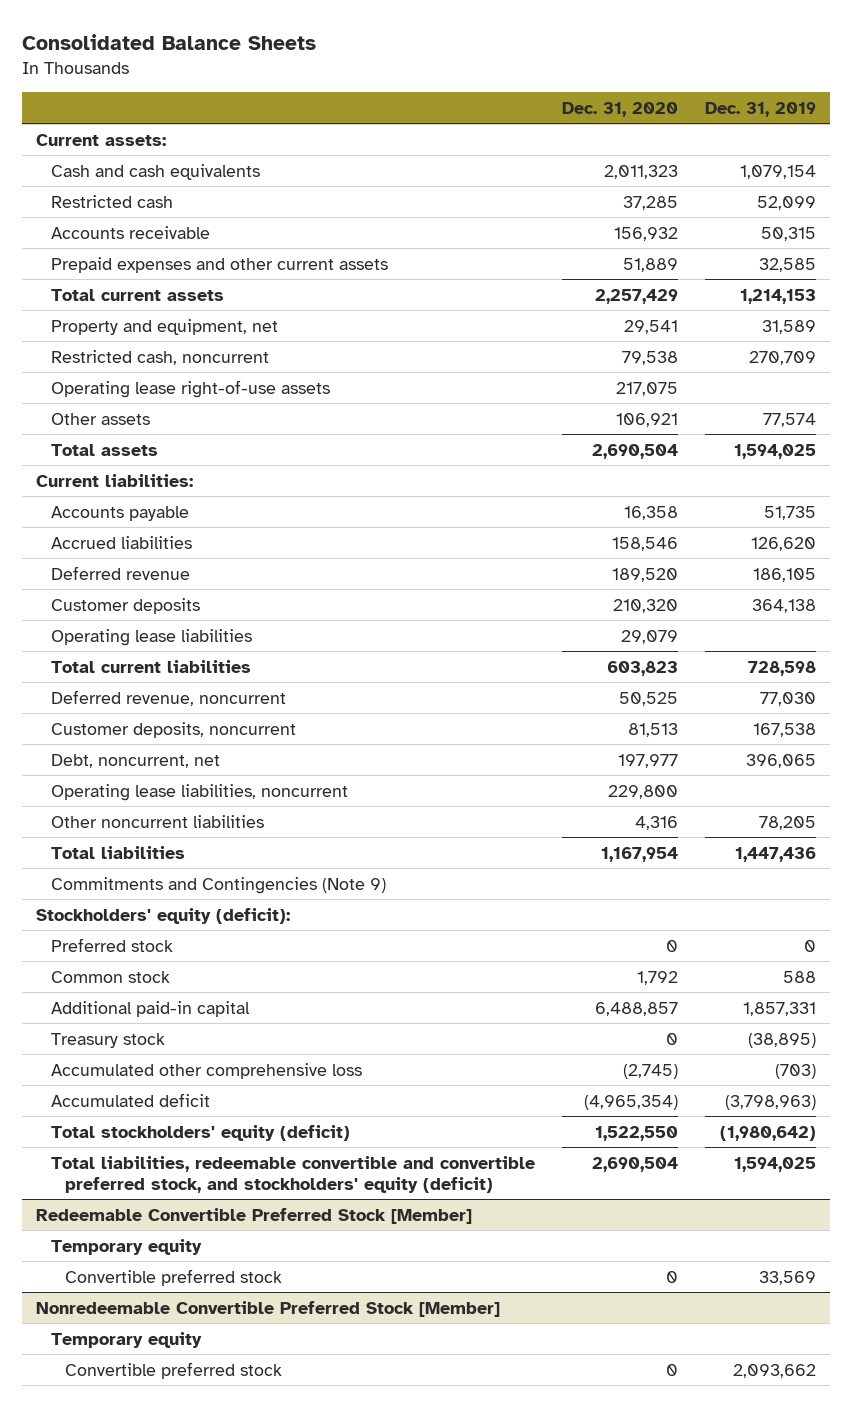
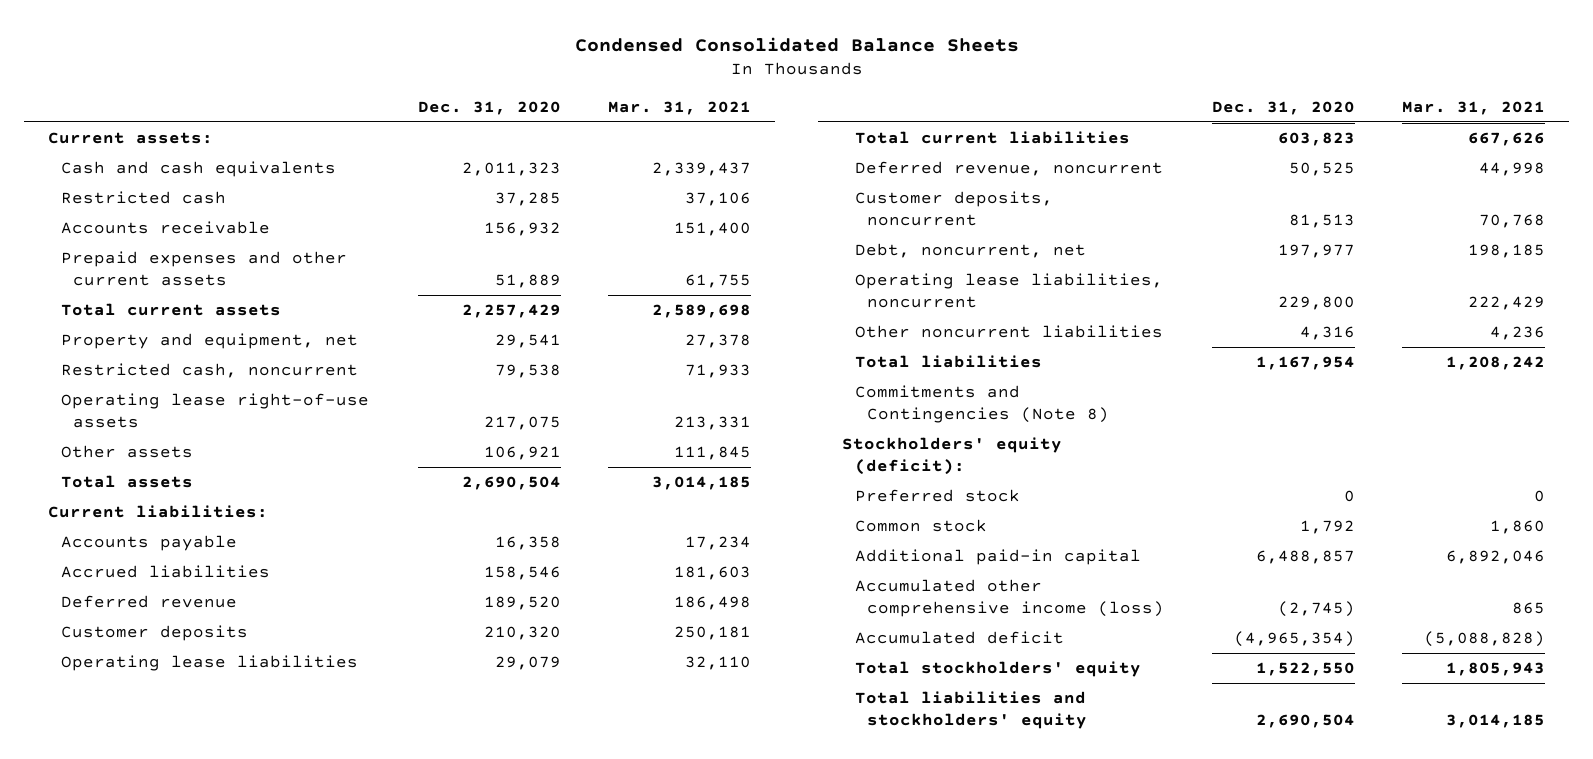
- Consolidated Balance Sheets
+ Condensed Consolidated Balance Sheets
- | Dec. 31, 2020 | Dec. 31, 2019
+ | Dec. 31, 2020 | Mar. 31, 2021
- Commitments and Contingencies (Note 9)
+ Commitments and Contingencies (Note 8)
- Treasury stock | 0 | (38,895)
- Accumulated other comprehensive loss | (2,745) | (703)
+ Accumulated other comprehensive income (loss) | (2,745) | 865
- Total stockholders' equity (deficit) | 1,522,550 | (1,980,642)
- Total liabilities, redeemable convertible and convertible preferred stock, and stockholders' equity (deficit) | 2,690,504 | 1,594,025
- Redeemable Convertible Preferred Stock [Member]
- Temporary equity
- Convertible preferred stock | 0 | 33,569
- Nonredeemable Convertible Preferred Stock [Member]
- Temporary equity
- Convertible preferred stock | 0 | 2,093,662
+ Total stockholders' equity | 1,522,550 | 1,805,943
+ Total liabilities and stockholders' equity | 2,690,504 | 3,014,185

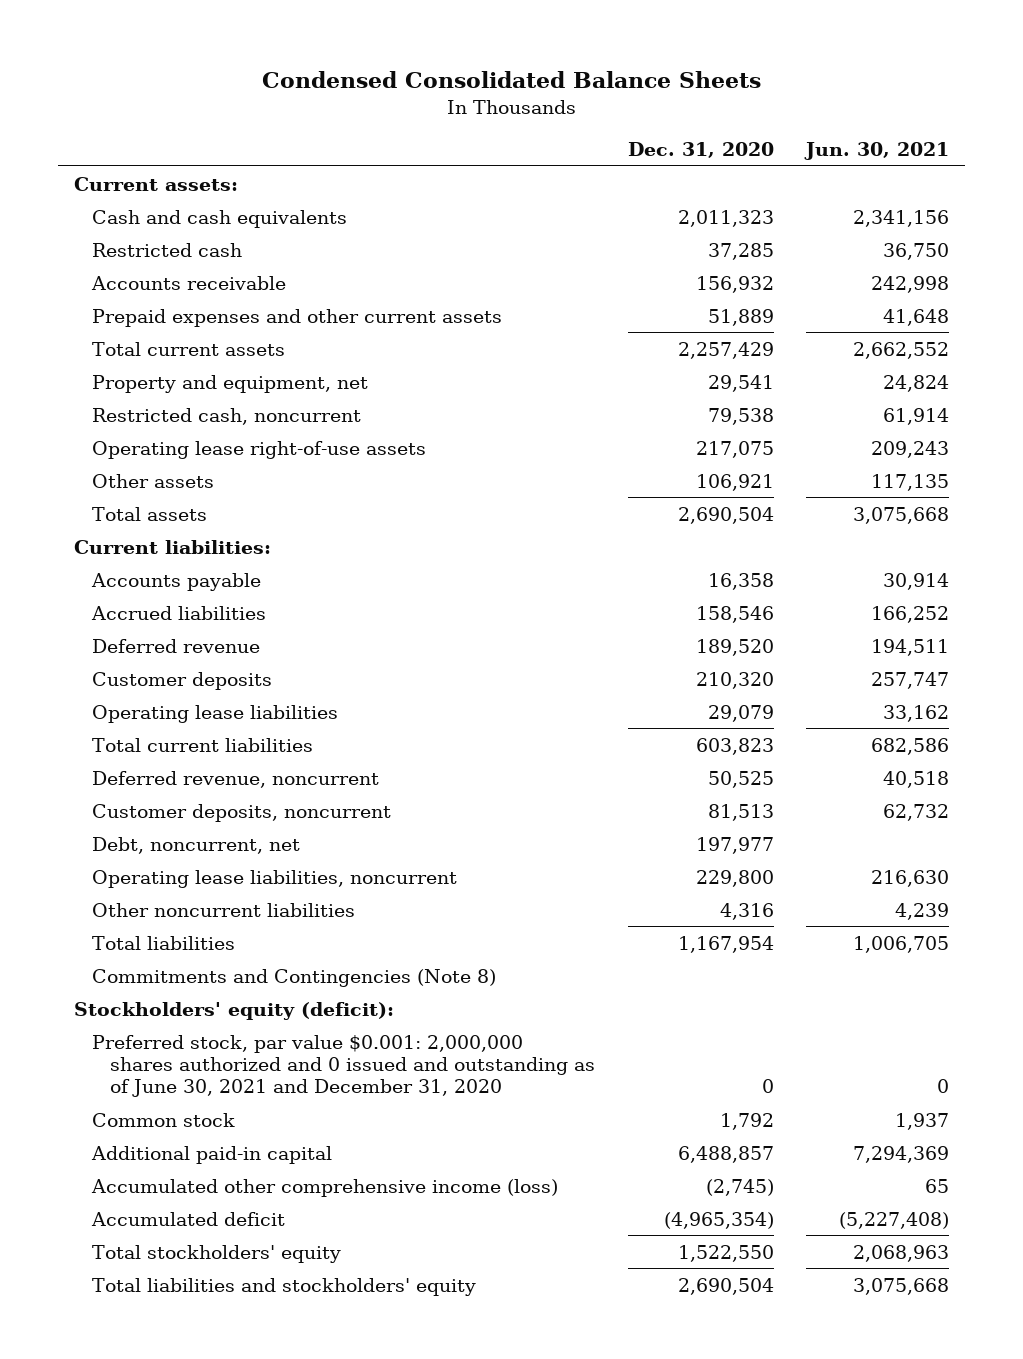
- | Dec. 31, 2020 | Mar. 31, 2021
+ | Dec. 31, 2020 | Jun. 30, 2021
- Preferred stock | 0 | 0
+ Preferred stock, par value $0.001: 2,000,000 shares authorized and 0 issued and outstanding as of June 30, 2021 and December 31, 2020 | 0 | 0

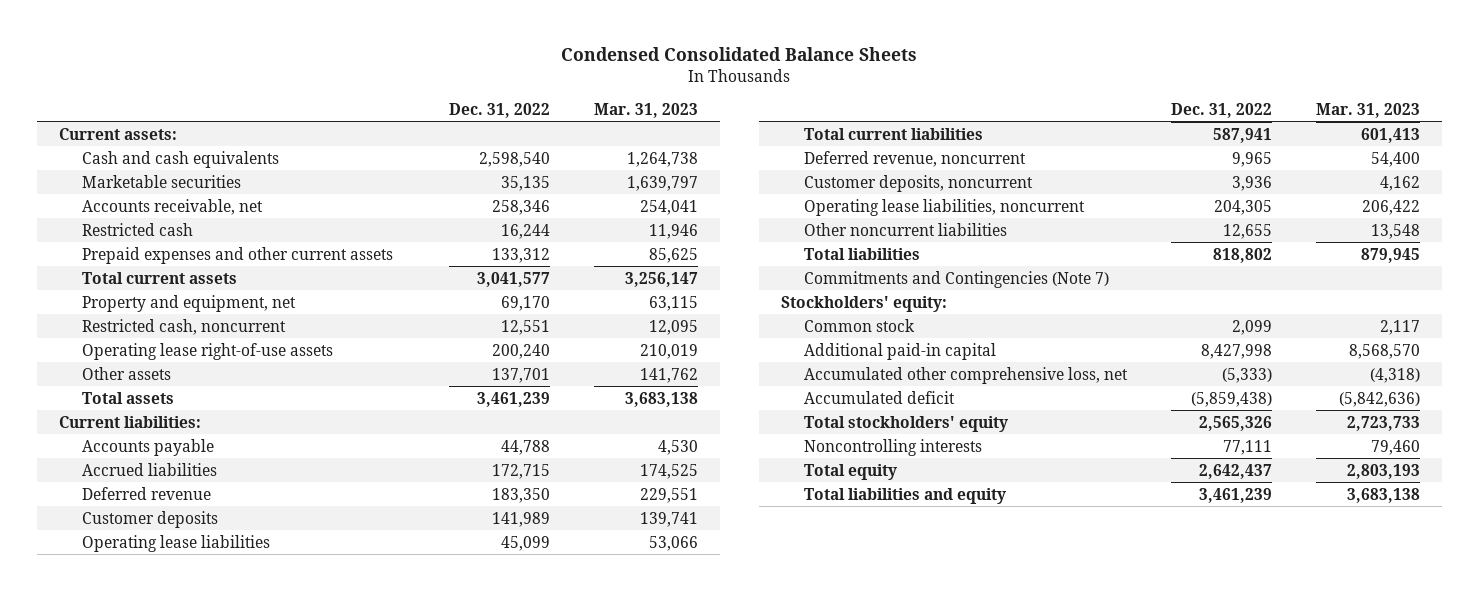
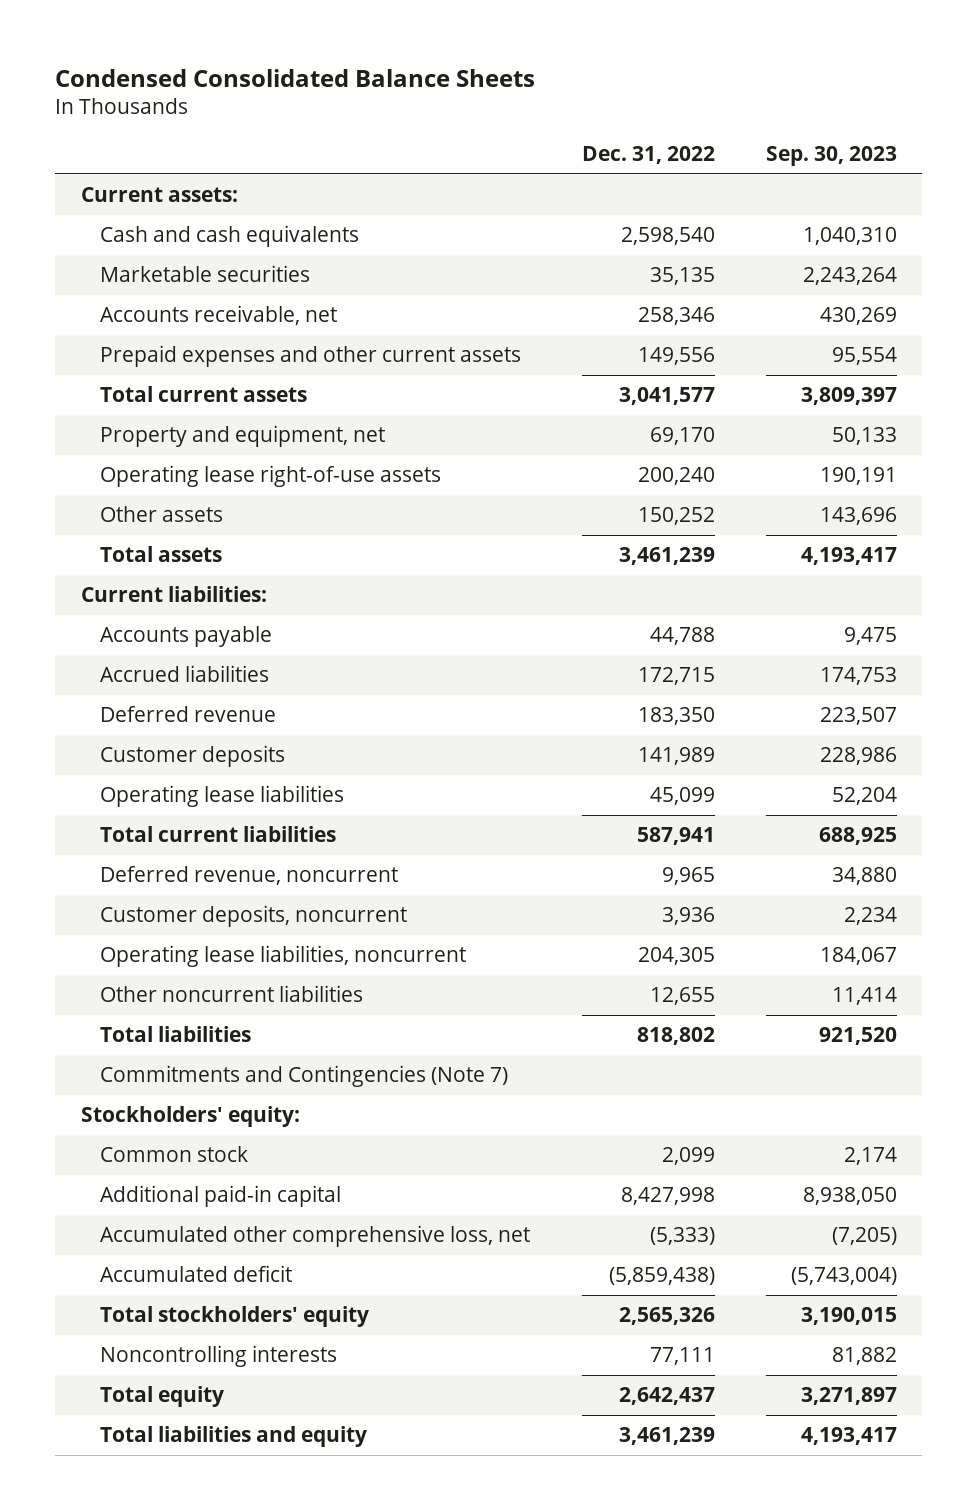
- | Dec. 31, 2022 | Mar. 31, 2023
+ | Dec. 31, 2022 | Sep. 30, 2023
- Restricted cash | 16,244 | 11,946
- Prepaid expenses and other current assets | 133,312 | 85,625
+ Prepaid expenses and other current assets | 149,556 | 95,554
- Restricted cash, noncurrent | 12,551 | 12,095
- Other assets | 137,701 | 141,762
+ Other assets | 150,252 | 143,696

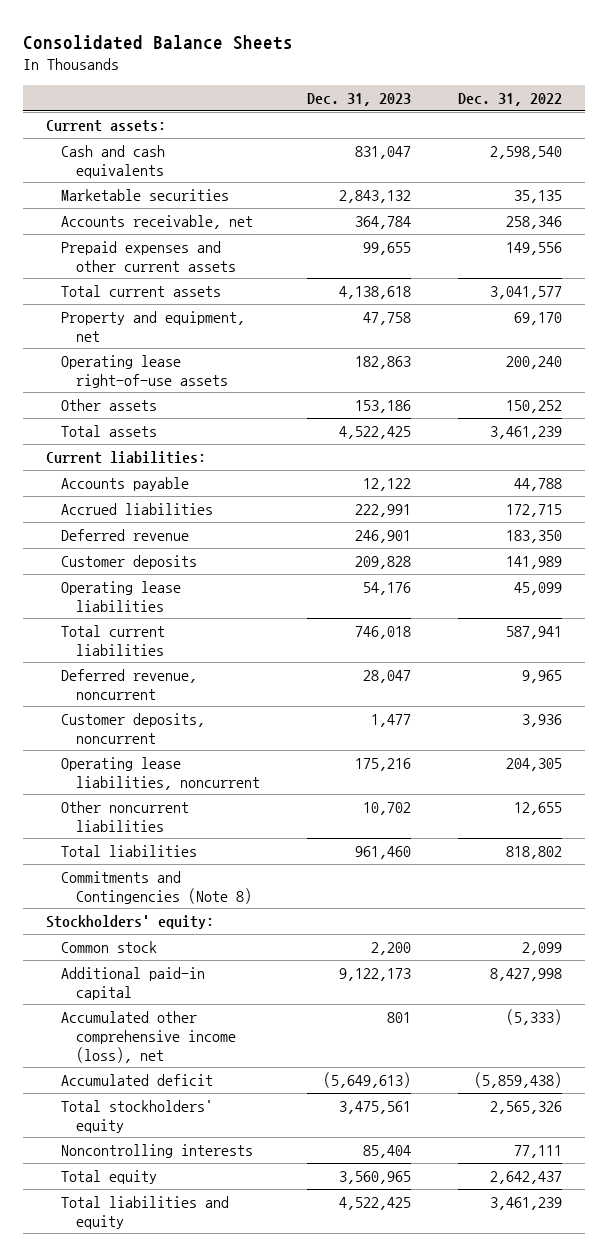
- Condensed Consolidated Balance Sheets
+ Consolidated Balance Sheets
- | Dec. 31, 2022 | Sep. 30, 2023
+ | Dec. 31, 2023 | Dec. 31, 2022
- Commitments and Contingencies (Note 7)
+ Commitments and Contingencies (Note 8)
- Accumulated other comprehensive loss, net | (5,333) | (7,205)
+ Accumulated other comprehensive income (loss), net | 801 | (5,333)

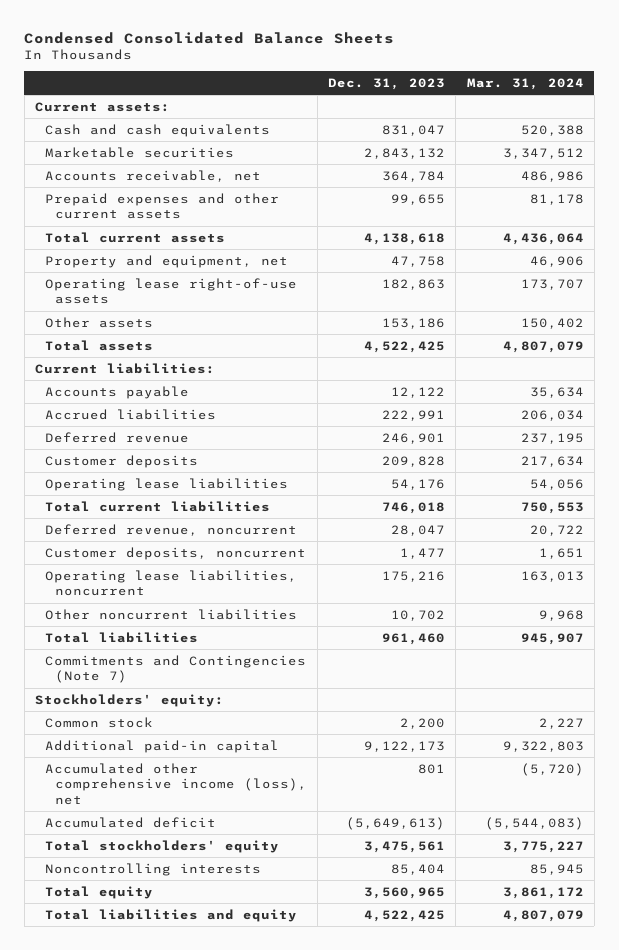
- Consolidated Balance Sheets
+ Condensed Consolidated Balance Sheets
- | Dec. 31, 2023 | Dec. 31, 2022
+ | Dec. 31, 2023 | Mar. 31, 2024
- Commitments and Contingencies (Note 8)
+ Commitments and Contingencies (Note 7)

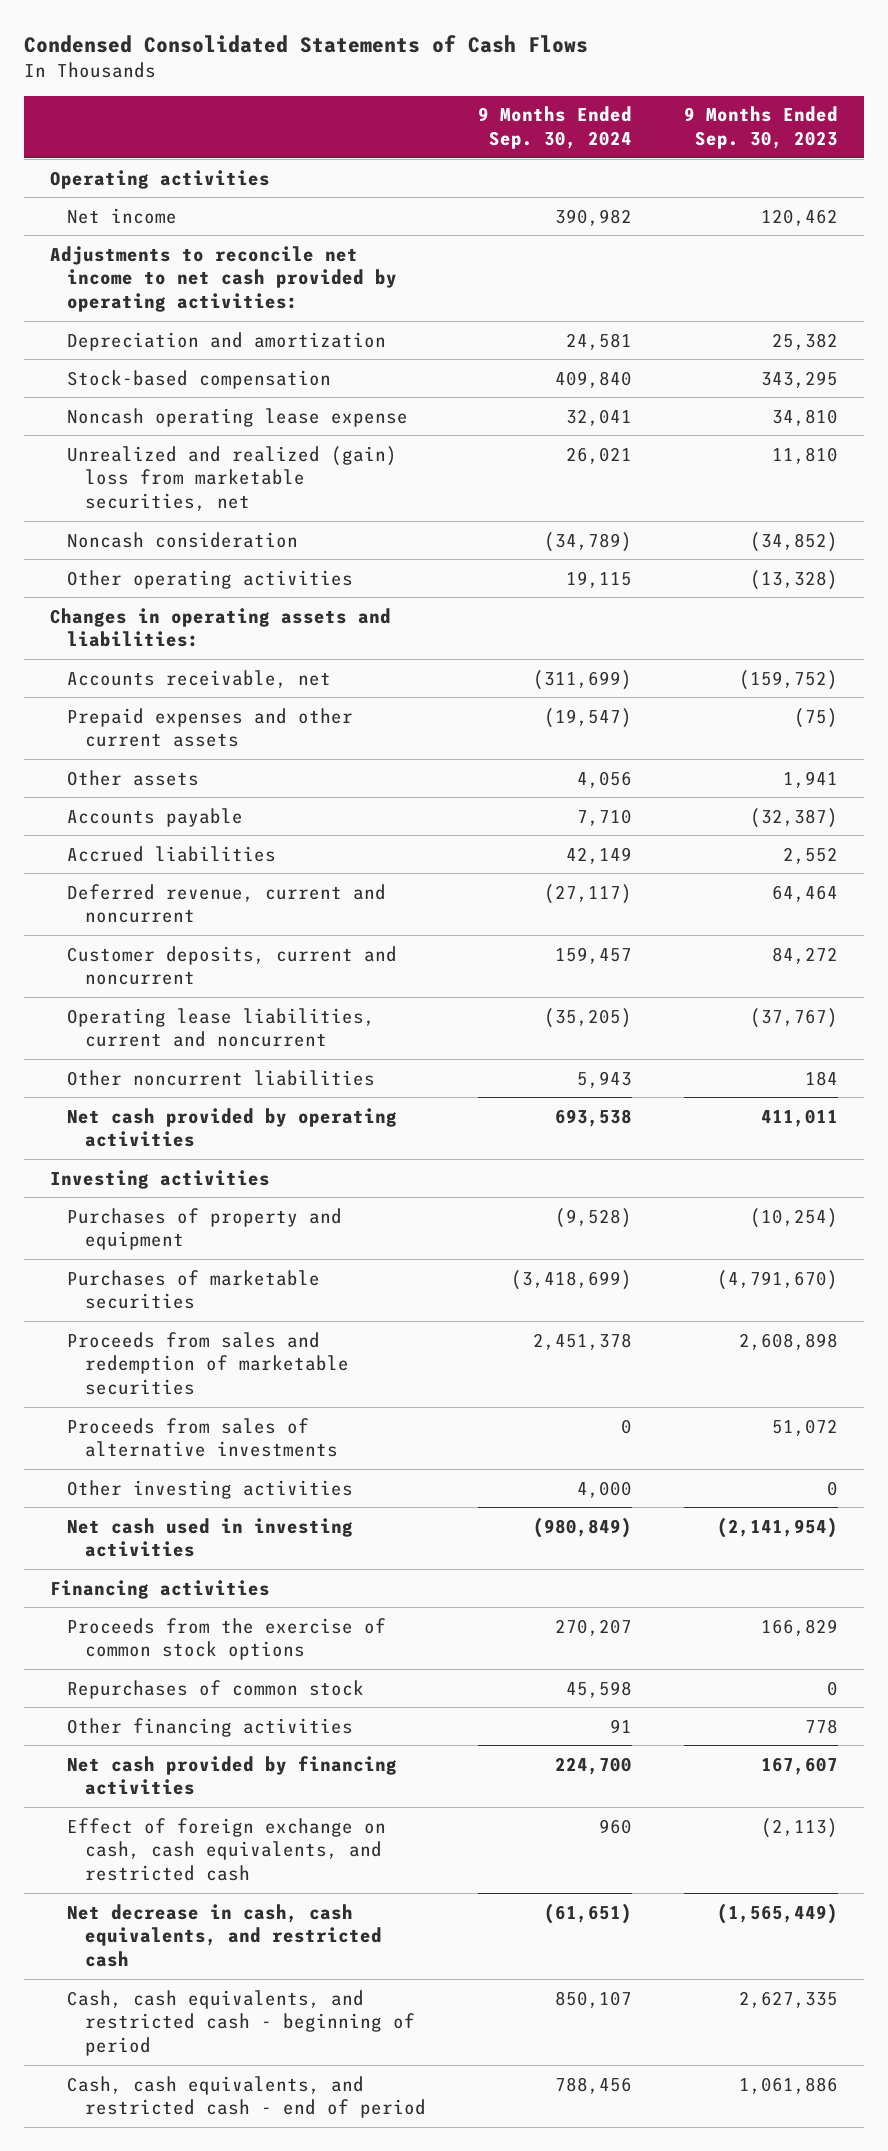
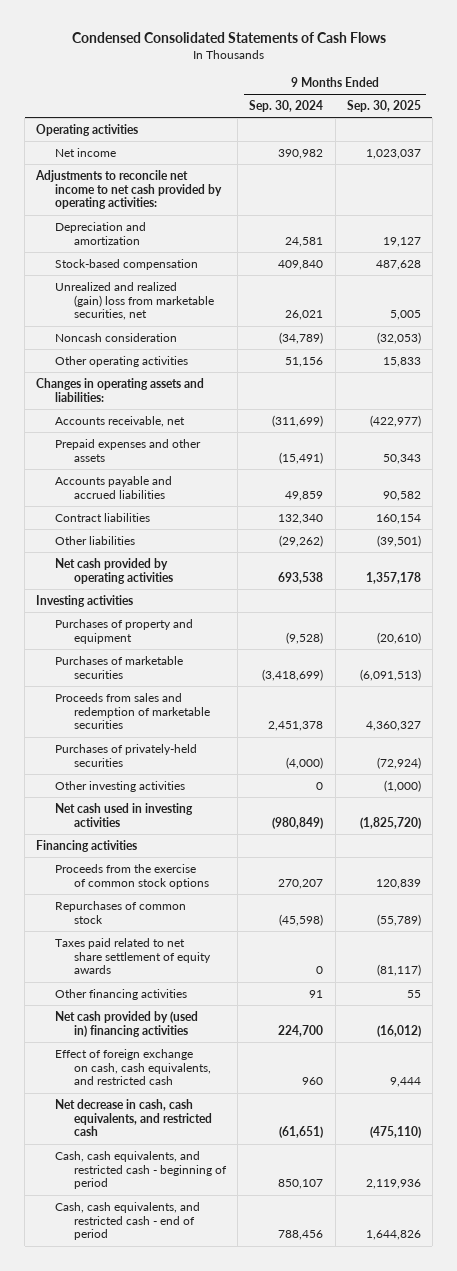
- | 9 Months Ended Sep. 30, 2024 | 9 Months Ended Sep. 30, 2023
+ | 9 Months Ended Sep. 30, 2024 | 9 Months Ended Sep. 30, 2025
- Noncash operating lease expense | 32,041 | 34,810
- Other operating activities | 19,115 | (13,328)
+ Other operating activities | 51,156 | 15,833
- Prepaid expenses and other current assets | (19,547) | (75)
- Other assets | 4,056 | 1,941
- Accounts payable | 7,710 | (32,387)
- Accrued liabilities | 42,149 | 2,552
- Deferred revenue, current and noncurrent | (27,117) | 64,464
- Customer deposits, current and noncurrent | 159,457 | 84,272
- Operating lease liabilities, current and noncurrent | (35,205) | (37,767)
- Other noncurrent liabilities | 5,943 | 184
+ Prepaid expenses and other assets | (15,491) | 50,343
+ Accounts payable and accrued liabilities | 49,859 | 90,582
+ Contract liabilities | 132,340 | 160,154
+ Other liabilities | (29,262) | (39,501)
- Proceeds from sales of alternative investments | 0 | 51,072
- Other investing activities | 4,000 | 0
+ Purchases of privately-held securities | (4,000) | (72,924)
+ Other investing activities | 0 | (1,000)
- Repurchases of common stock | 45,598 | 0
+ Repurchases of common stock | (45,598) | (55,789)
+ Taxes paid related to net share settlement of equity awards | 0 | (81,117)
- Net cash provided by financing activities | 224,700 | 167,607
+ Net cash provided by (used in) financing activities | 224,700 | (16,012)

